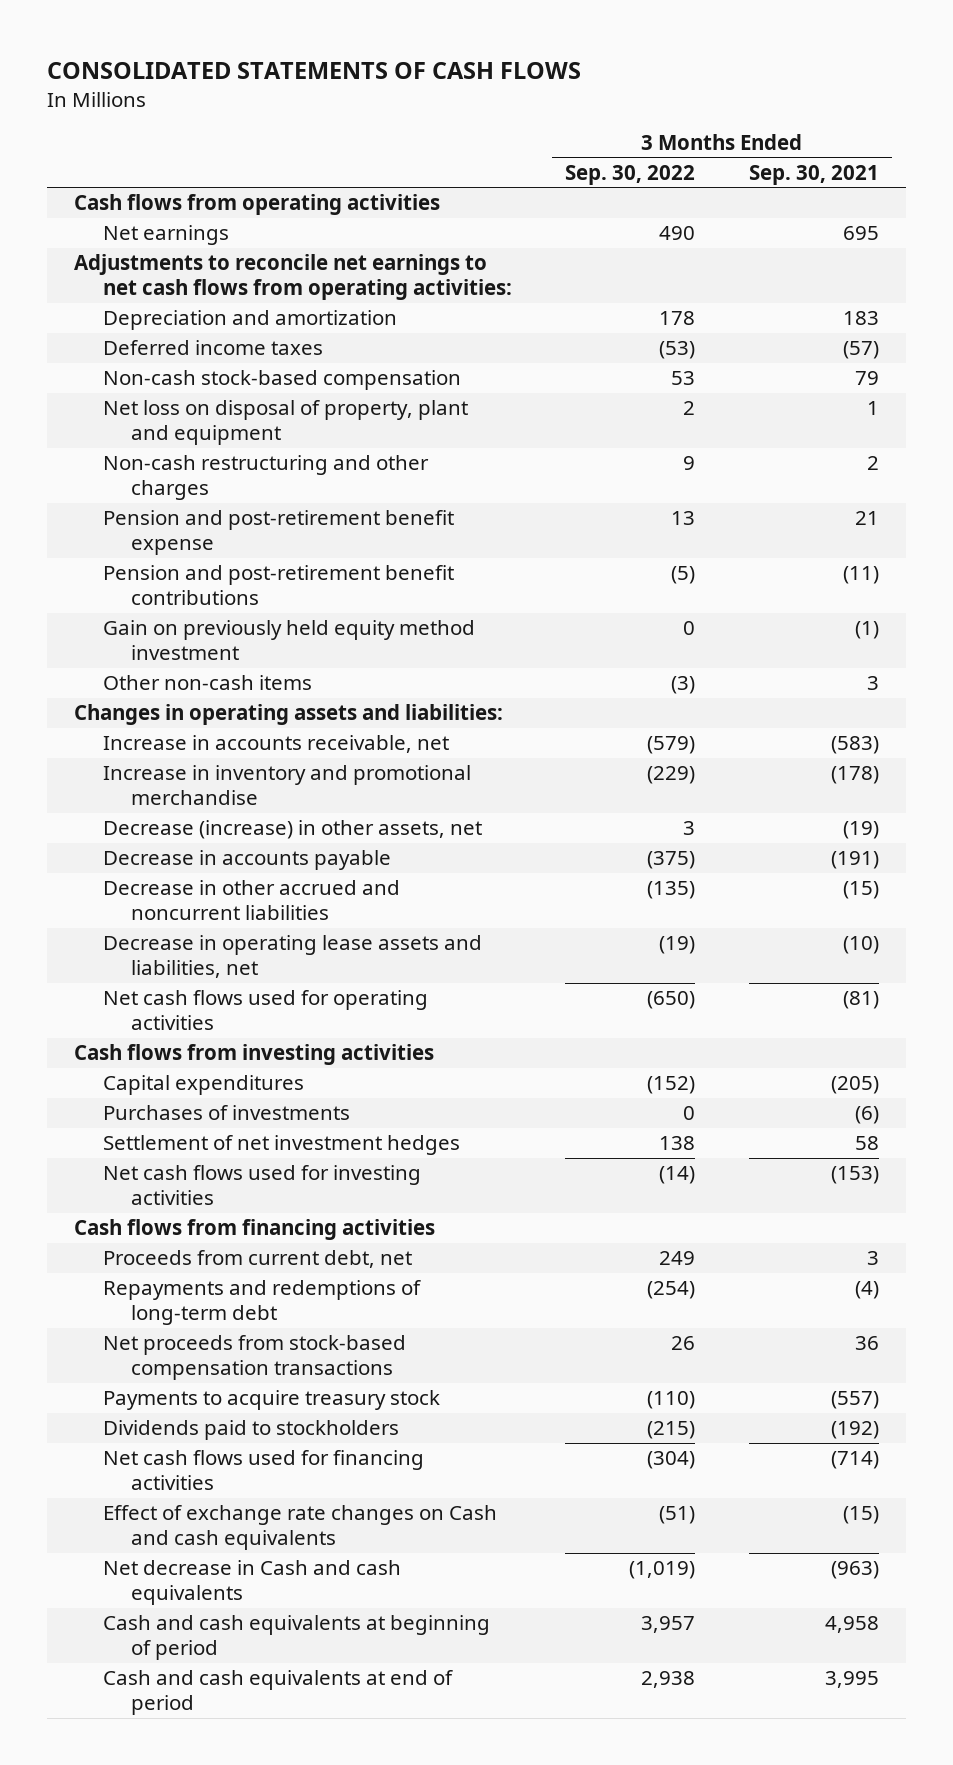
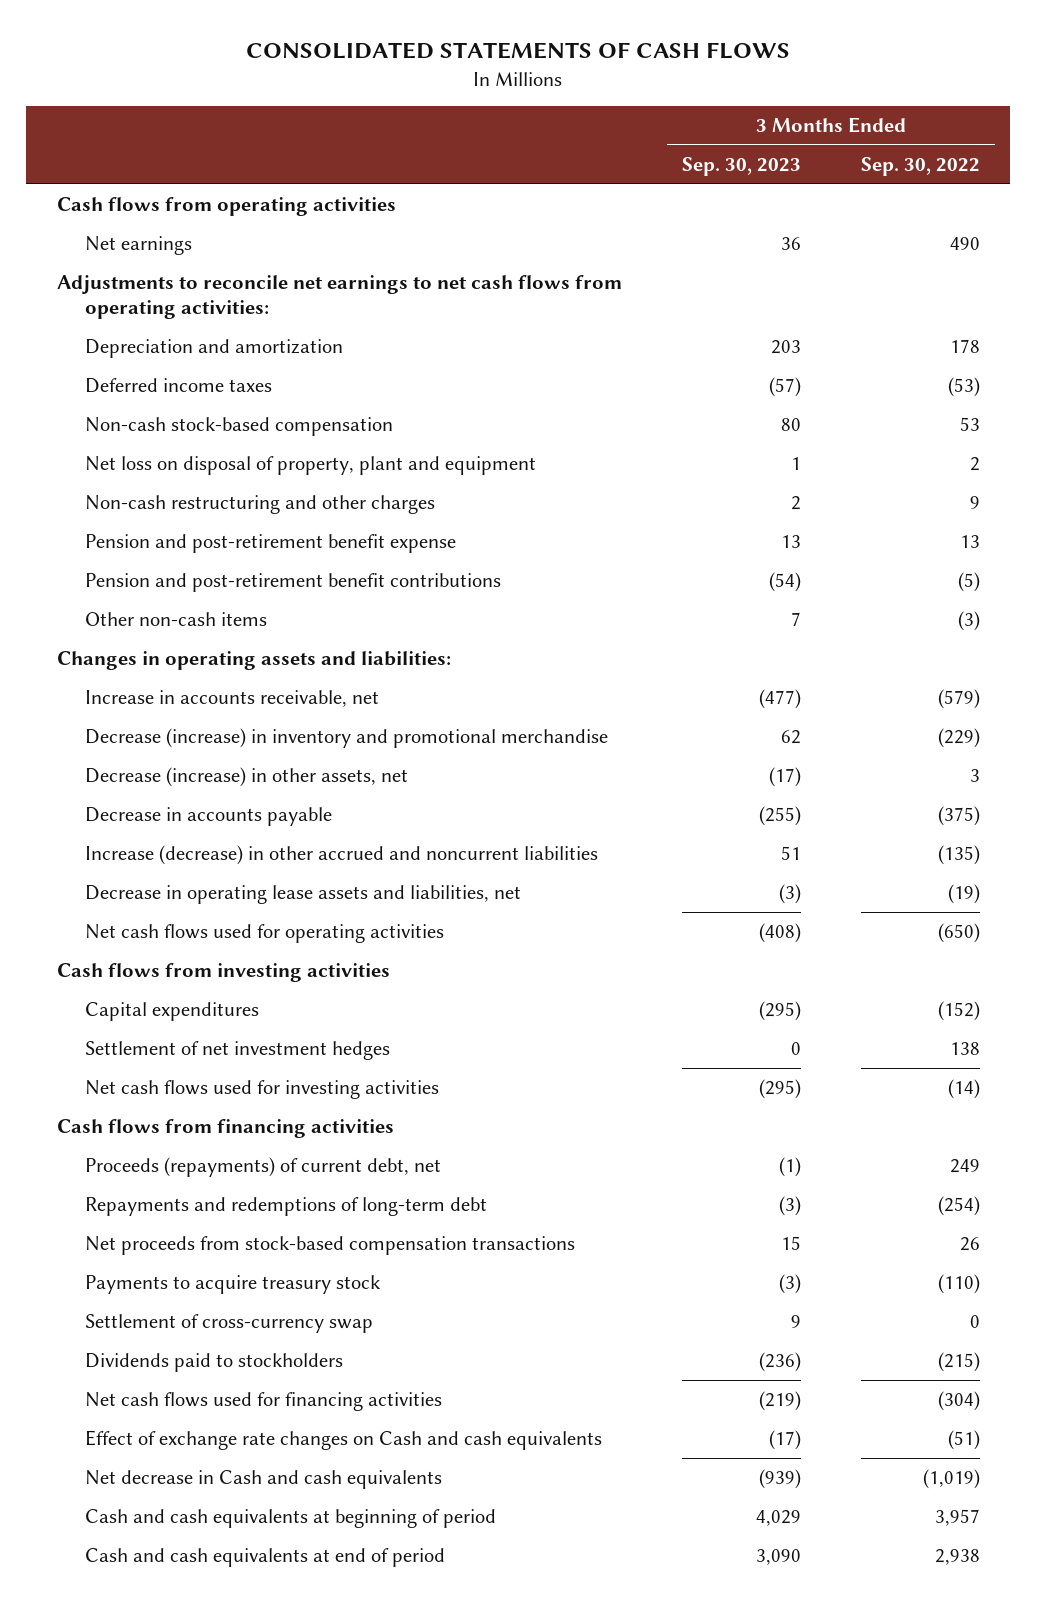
- | 3 Months Ended Sep. 30, 2022 | 3 Months Ended Sep. 30, 2021
+ | 3 Months Ended Sep. 30, 2023 | 3 Months Ended Sep. 30, 2022
- Gain on previously held equity method investment | 0 | (1)
- Increase in inventory and promotional merchandise | (229) | (178)
+ Decrease (increase) in inventory and promotional merchandise | 62 | (229)
- Decrease in other accrued and noncurrent liabilities | (135) | (15)
+ Increase (decrease) in other accrued and noncurrent liabilities | 51 | (135)
- Purchases of investments | 0 | (6)
- Proceeds from current debt, net | 249 | 3
+ Proceeds (repayments) of current debt, net | (1) | 249
+ Settlement of cross-currency swap | 9 | 0

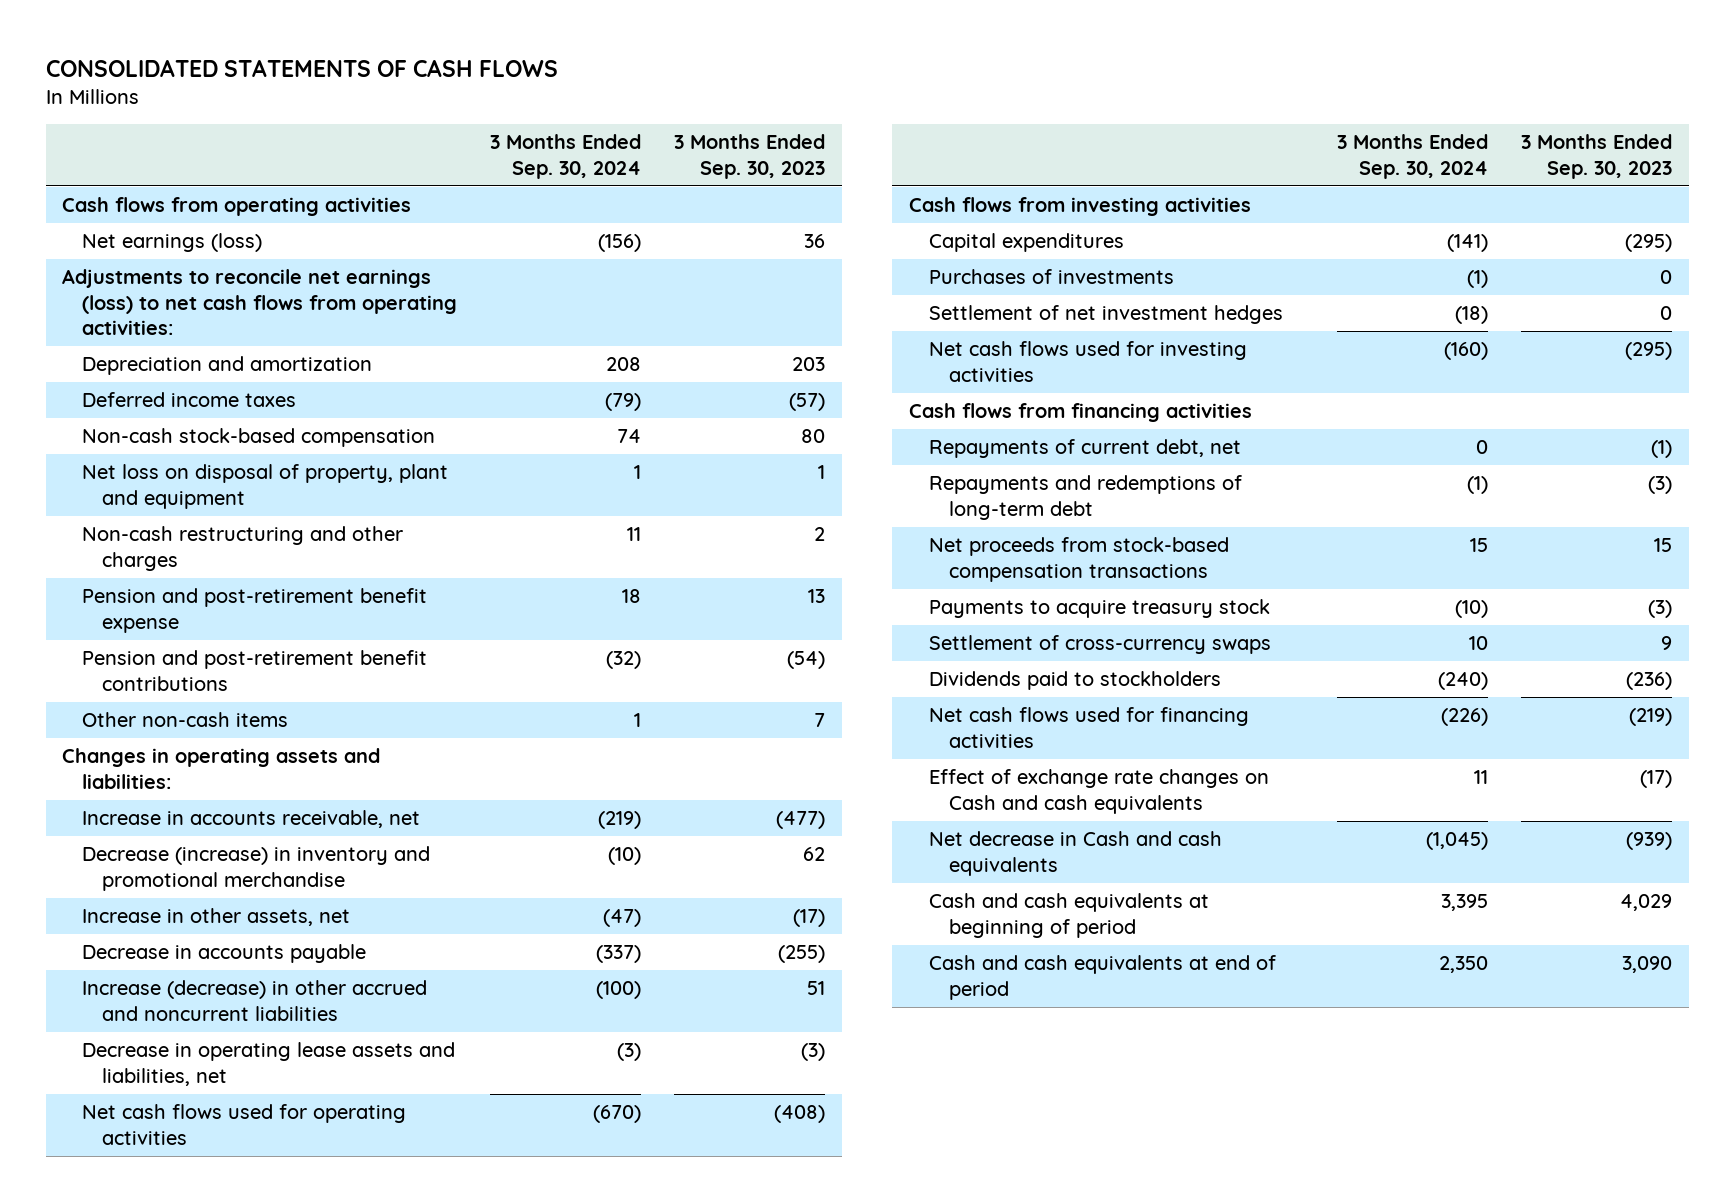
- | 3 Months Ended Sep. 30, 2023 | 3 Months Ended Sep. 30, 2022
+ | 3 Months Ended Sep. 30, 2024 | 3 Months Ended Sep. 30, 2023
- Net earnings | 36 | 490
- Adjustments to reconcile net earnings to net cash flows from operating activities:
+ Net earnings (loss) | (156) | 36
+ Adjustments to reconcile net earnings (loss) to net cash flows from operating activities:
- Decrease (increase) in other assets, net | (17) | 3
+ Increase in other assets, net | (47) | (17)
+ Purchases of investments | (1) | 0
- Proceeds (repayments) of current debt, net | (1) | 249
+ Repayments of current debt, net | 0 | (1)
- Settlement of cross-currency swap | 9 | 0
+ Settlement of cross-currency swaps | 10 | 9

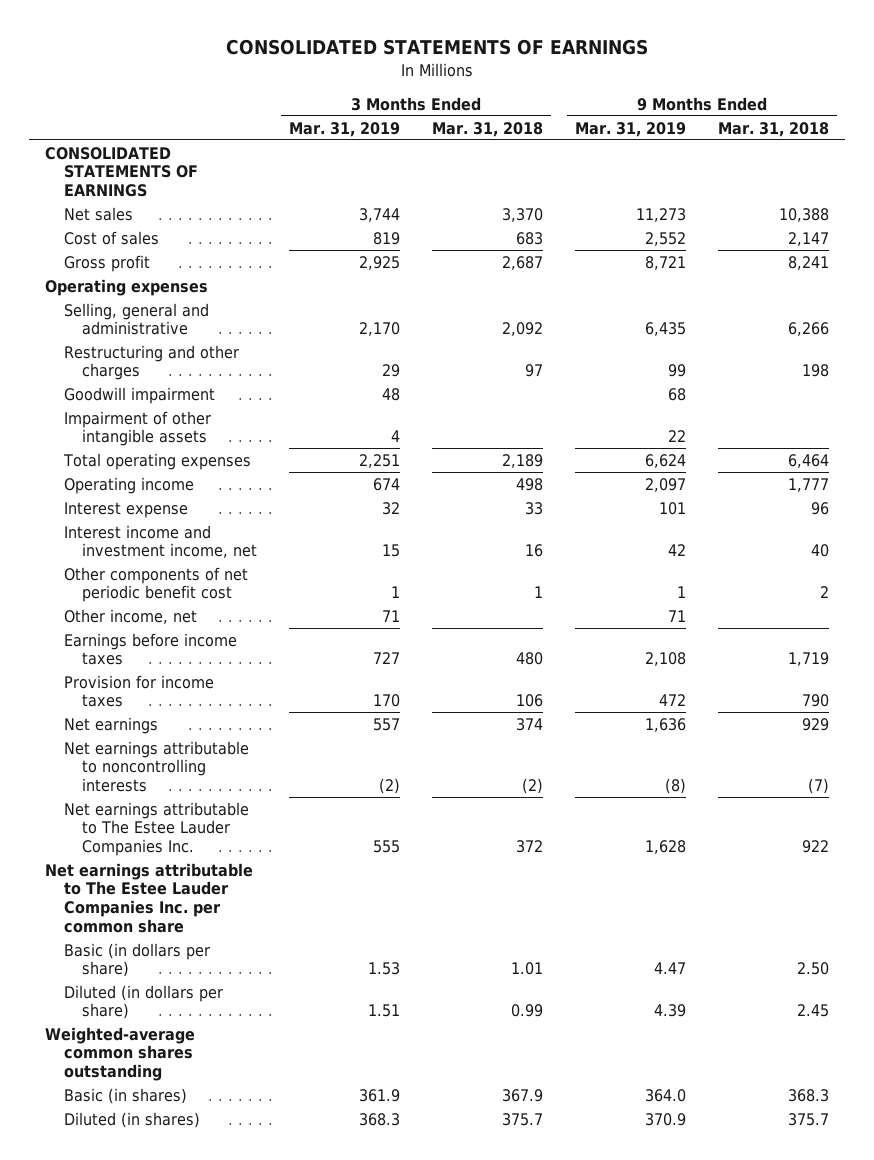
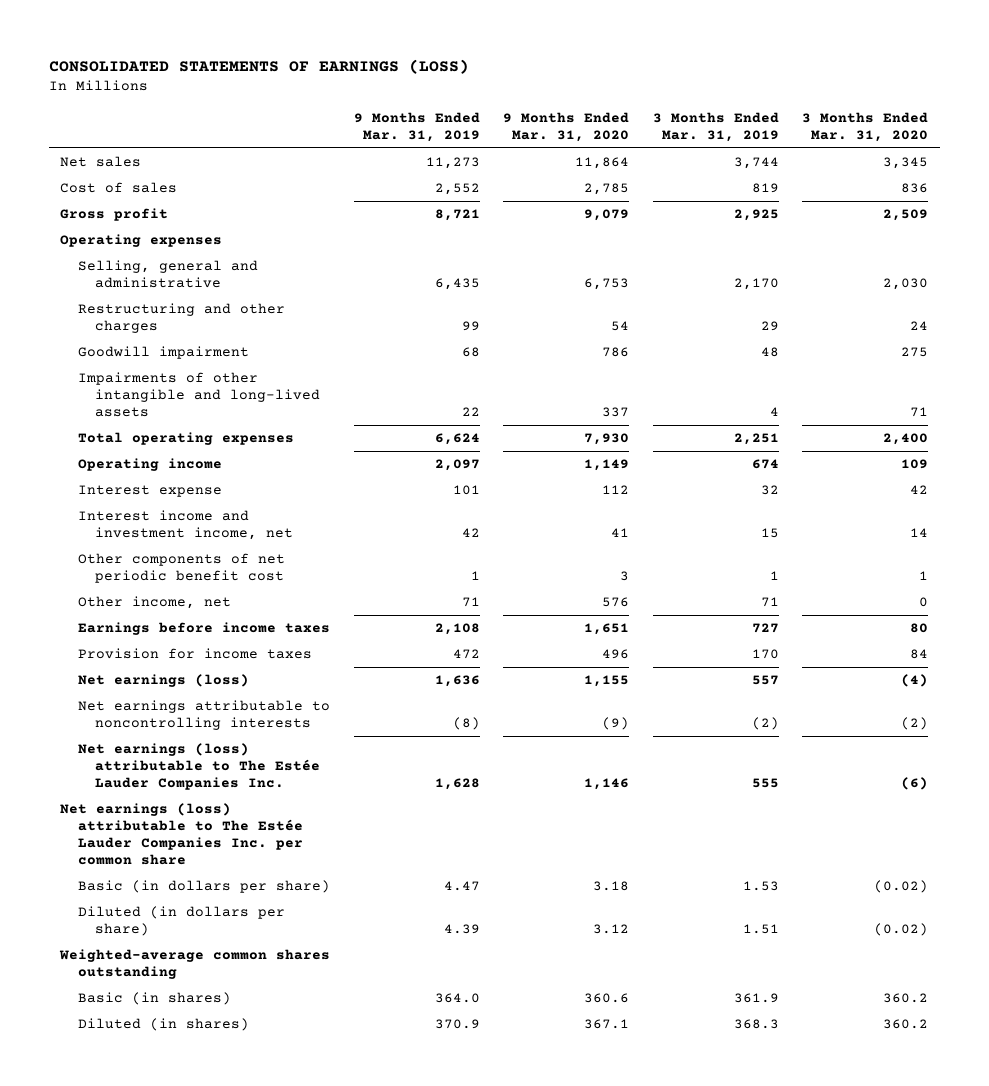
- CONSOLIDATED STATEMENTS OF EARNINGS
+ CONSOLIDATED STATEMENTS OF EARNINGS (LOSS)
- | 3 Months Ended Mar. 31, 2019 | 3 Months Ended Mar. 31, 2018 | 9 Months Ended Mar. 31, 2019 | 9 Months Ended Mar. 31, 2018
+ | 9 Months Ended Mar. 31, 2019 | 9 Months Ended Mar. 31, 2020 | 3 Months Ended Mar. 31, 2019 | 3 Months Ended Mar. 31, 2020
- CONSOLIDATED STATEMENTS OF EARNINGS
- Impairment of other intangible assets | 4 | | 22 |
+ Impairments of other intangible and long-lived assets | 22 | 337 | 4 | 71
- Net earnings | 557 | 374 | 1,636 | 929
+ Net earnings (loss) | 1,636 | 1,155 | 557 | (4)
- Net earnings attributable to The Estee Lauder Companies Inc. | 555 | 372 | 1,628 | 922
- Net earnings attributable to The Estee Lauder Companies Inc. per common share
+ Net earnings (loss) attributable to The Estée Lauder Companies Inc. | 1,628 | 1,146 | 555 | (6)
+ Net earnings (loss) attributable to The Estée Lauder Companies Inc. per common share

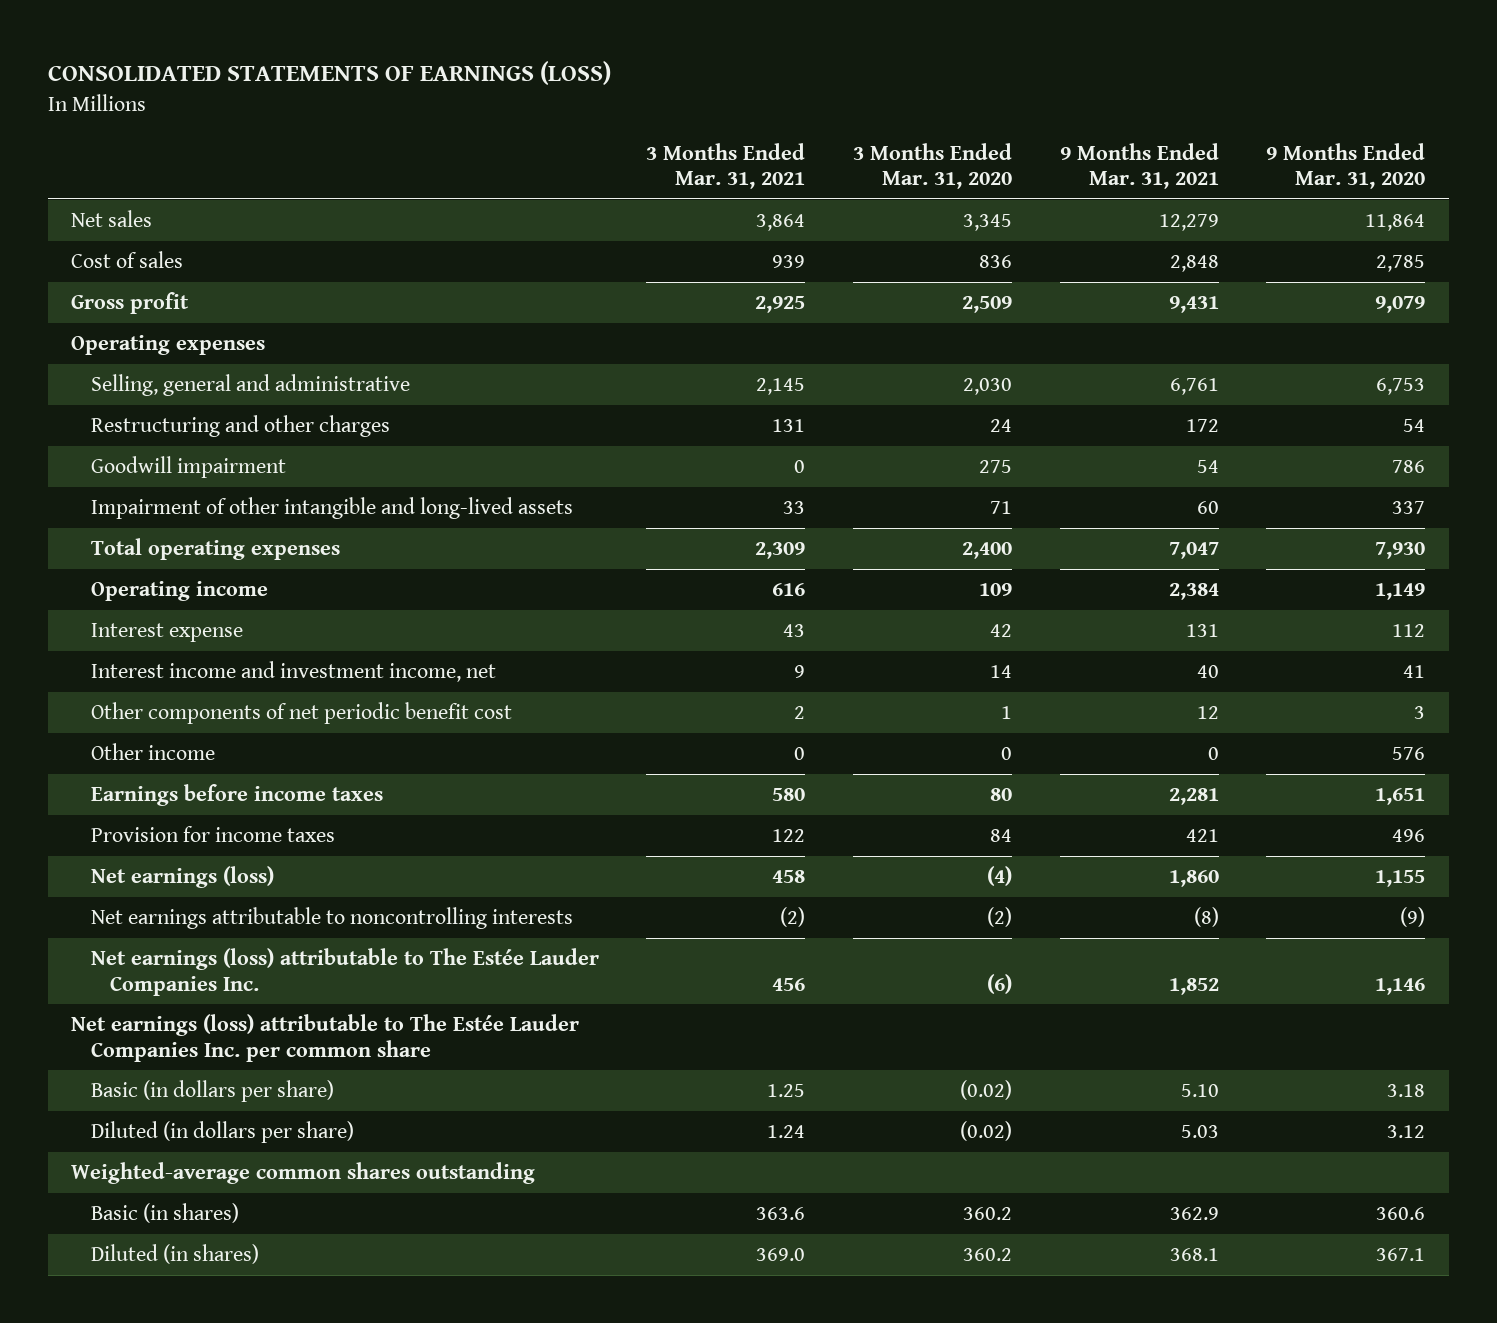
- | 9 Months Ended Mar. 31, 2019 | 9 Months Ended Mar. 31, 2020 | 3 Months Ended Mar. 31, 2019 | 3 Months Ended Mar. 31, 2020
+ | 3 Months Ended Mar. 31, 2021 | 3 Months Ended Mar. 31, 2020 | 9 Months Ended Mar. 31, 2021 | 9 Months Ended Mar. 31, 2020
- Impairments of other intangible and long-lived assets | 22 | 337 | 4 | 71
+ Impairment of other intangible and long-lived assets | 33 | 71 | 60 | 337
- Other income, net | 71 | 576 | 71 | 0
+ Other income | 0 | 0 | 0 | 576

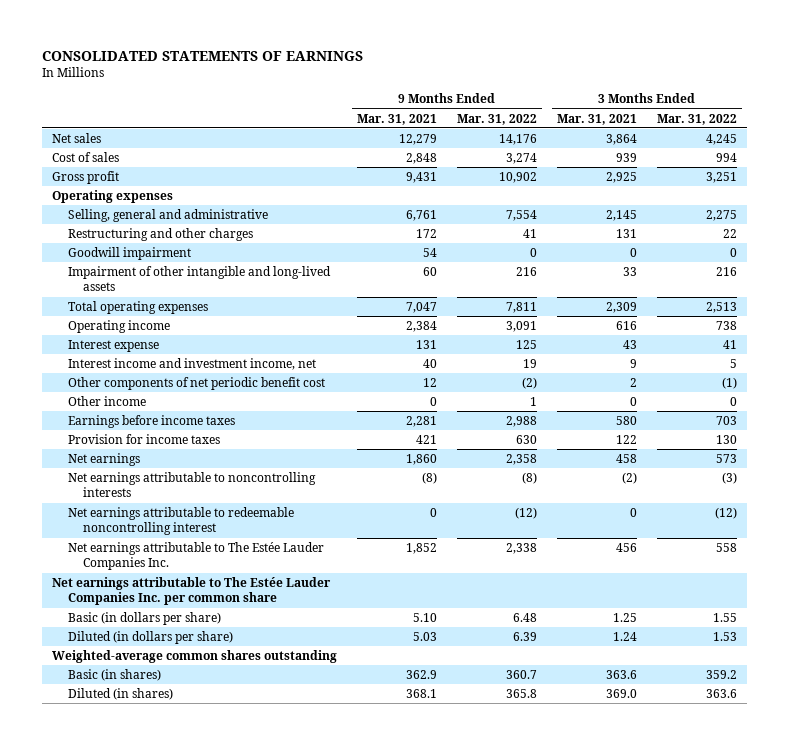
- CONSOLIDATED STATEMENTS OF EARNINGS (LOSS)
+ CONSOLIDATED STATEMENTS OF EARNINGS
- | 3 Months Ended Mar. 31, 2021 | 3 Months Ended Mar. 31, 2020 | 9 Months Ended Mar. 31, 2021 | 9 Months Ended Mar. 31, 2020
+ | 9 Months Ended Mar. 31, 2021 | 9 Months Ended Mar. 31, 2022 | 3 Months Ended Mar. 31, 2021 | 3 Months Ended Mar. 31, 2022
- Net earnings (loss) | 458 | (4) | 1,860 | 1,155
+ Net earnings | 1,860 | 2,358 | 458 | 573
- Net earnings (loss) attributable to The Estée Lauder Companies Inc. | 456 | (6) | 1,852 | 1,146
- Net earnings (loss) attributable to The Estée Lauder Companies Inc. per common share
+ Net earnings attributable to redeemable noncontrolling interest | 0 | (12) | 0 | (12)
+ Net earnings attributable to The Estée Lauder Companies Inc. | 1,852 | 2,338 | 456 | 558
+ Net earnings attributable to The Estée Lauder Companies Inc. per common share

